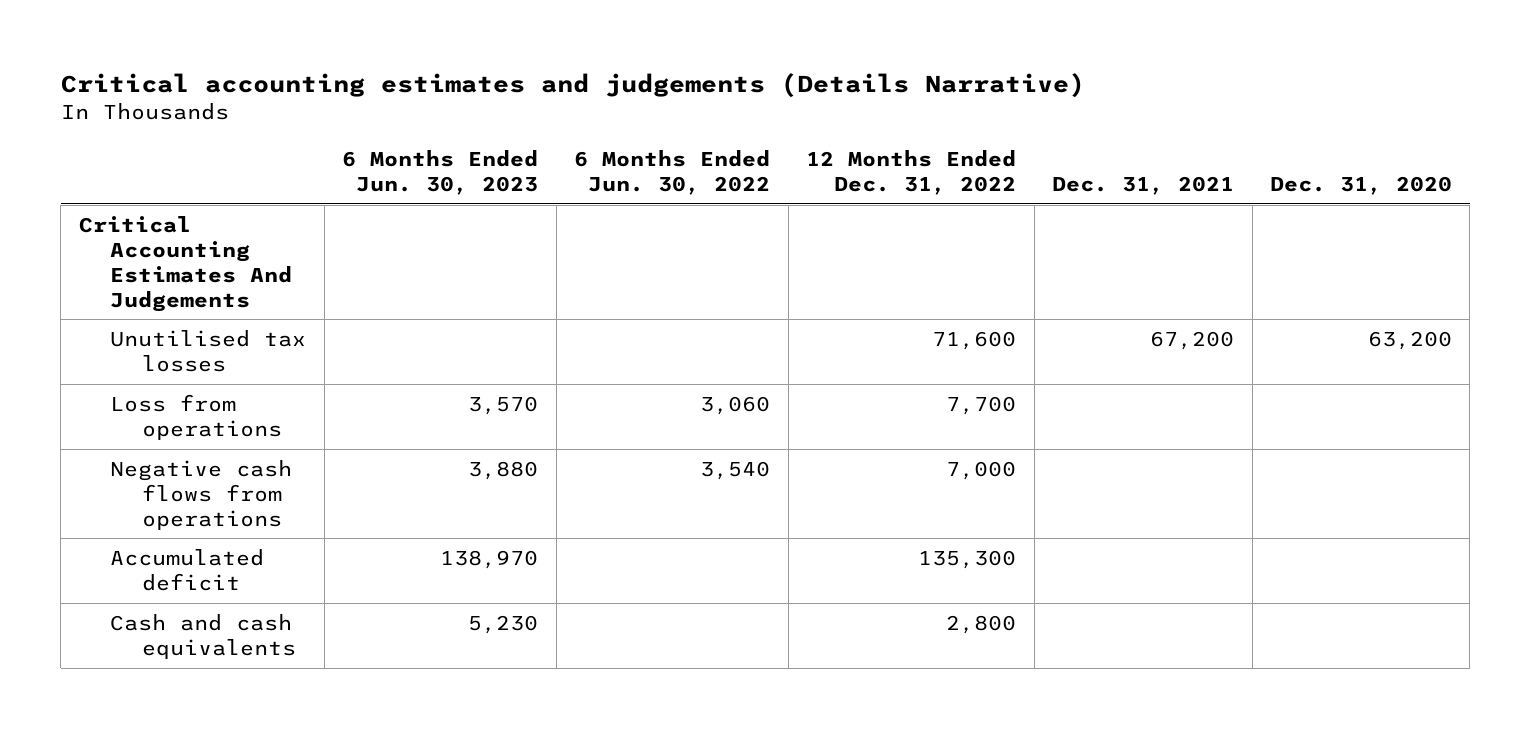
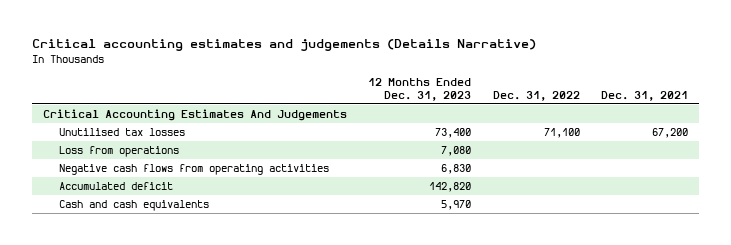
- | 6 Months Ended Jun. 30, 2023 | 6 Months Ended Jun. 30, 2022 | 12 Months Ended Dec. 31, 2022 | Dec. 31, 2021 | Dec. 31, 2020
+ | 12 Months Ended Dec. 31, 2023 | Dec. 31, 2022 | Dec. 31, 2021
- Negative cash flows from operations | 3,880 | 3,540 | 7,000 | |
+ Negative cash flows from operating activities | 6,830 | |

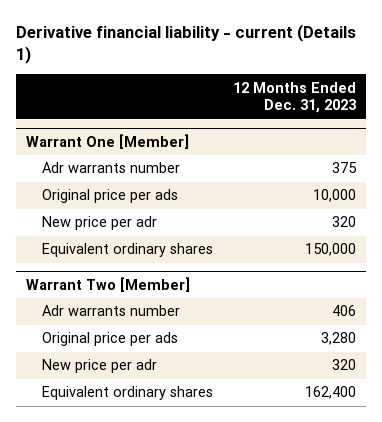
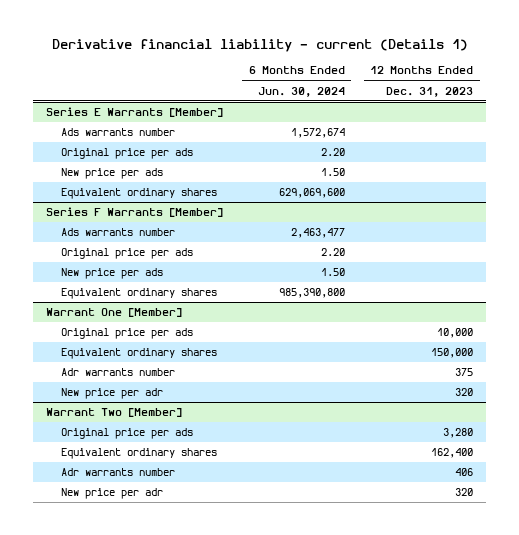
- | 12 Months Ended Dec. 31, 2023
+ | 6 Months Ended Jun. 30, 2024 | 12 Months Ended Dec. 31, 2023
+ Series E Warrants [Member]
+ Ads warrants number | 1,572,674 |
+ Original price per ads | 2.20 |
+ New price per ads | 1.50 |
+ Equivalent ordinary shares | 629,069,600 |
+ Series F Warrants [Member]
+ Ads warrants number | 2,463,477 |
+ Original price per ads | 2.20 |
+ New price per ads | 1.50 |
+ Equivalent ordinary shares | 985,390,800 |
@ Warrant One [Member]
moved down: Adr warrants number | | 375
moved down: New price per adr | | 320
@ Warrant Two [Member]
moved down: Adr warrants number | | 406
moved down: New price per adr | | 320

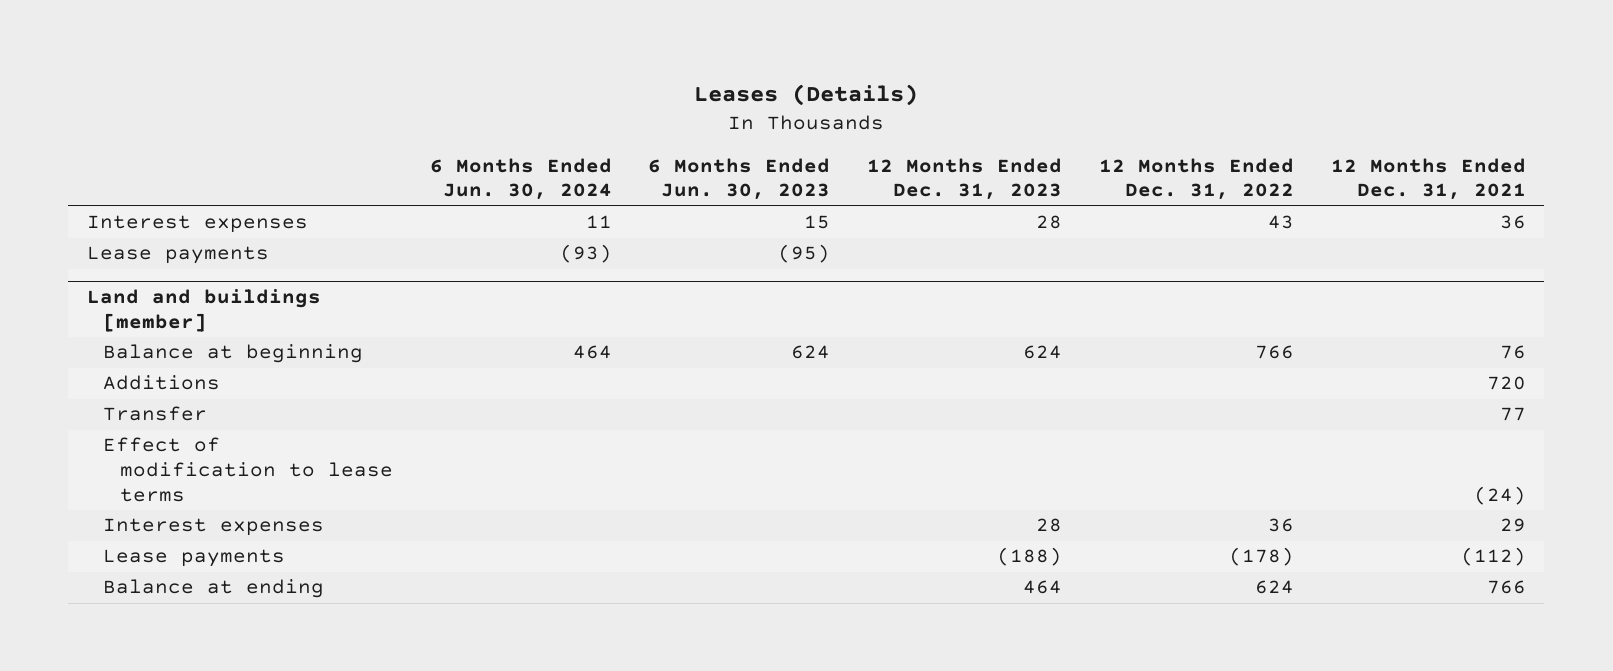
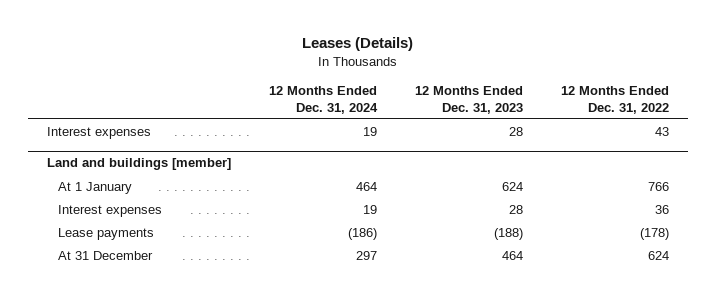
- | 6 Months Ended Jun. 30, 2024 | 6 Months Ended Jun. 30, 2023 | 12 Months Ended Dec. 31, 2023 | 12 Months Ended Dec. 31, 2022 | 12 Months Ended Dec. 31, 2021
+ | 12 Months Ended Dec. 31, 2024 | 12 Months Ended Dec. 31, 2023 | 12 Months Ended Dec. 31, 2022
- Lease payments | (93) | (95) | | |
@ Land and buildings [member]
- Balance at beginning | 464 | 624 | 624 | 766 | 76
- Additions | | | | | 720
- Transfer | | | | | 77
- Effect of modification to lease terms | | | | | (24)
+ At 1 January | 464 | 624 | 766
- Balance at ending | | | 464 | 624 | 766
+ At 31 December | 297 | 464 | 624

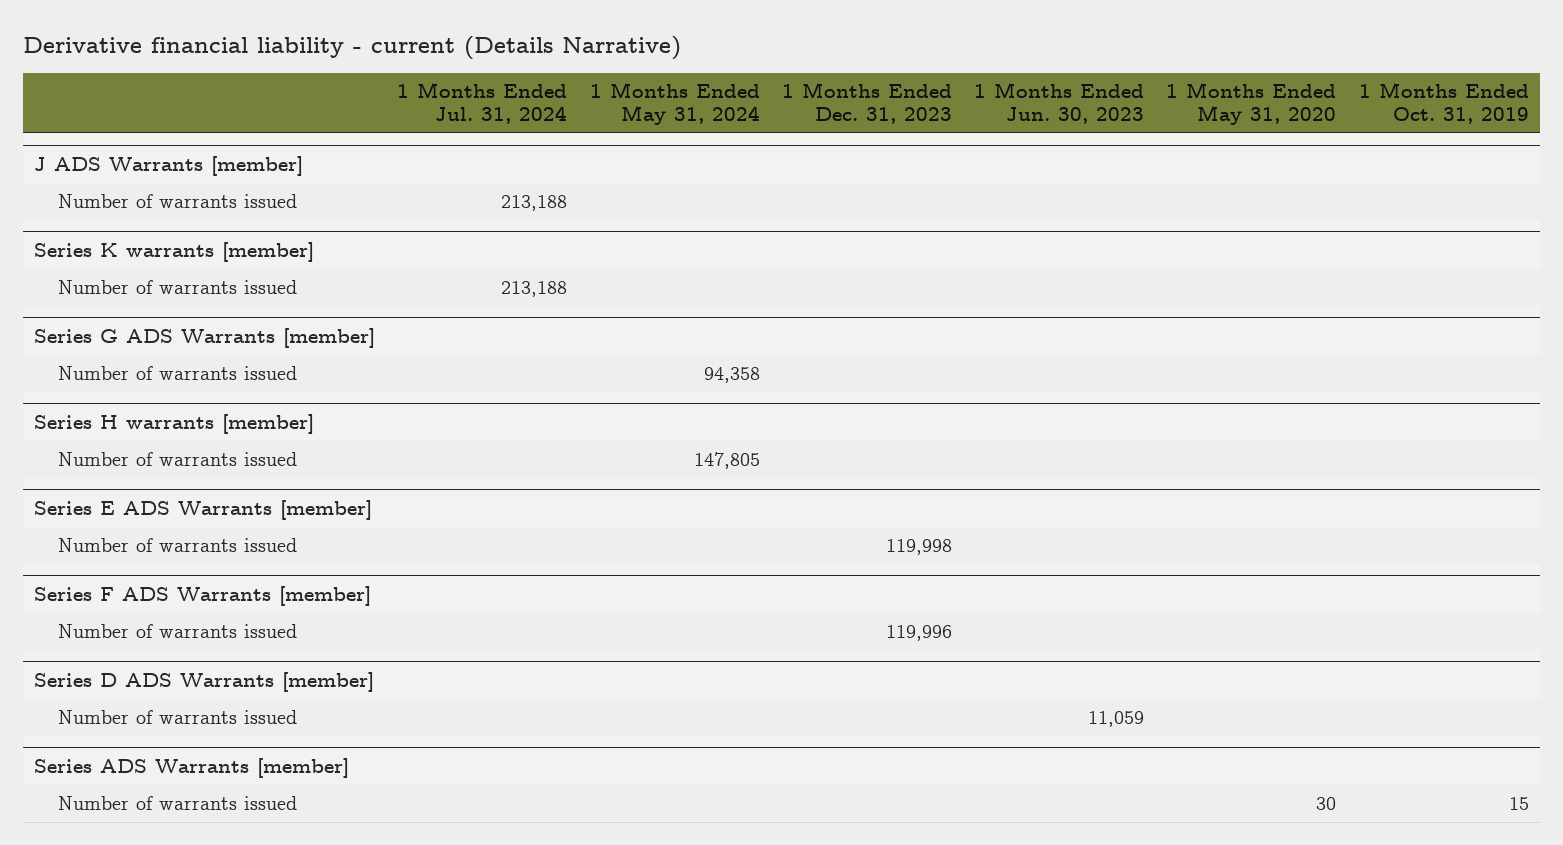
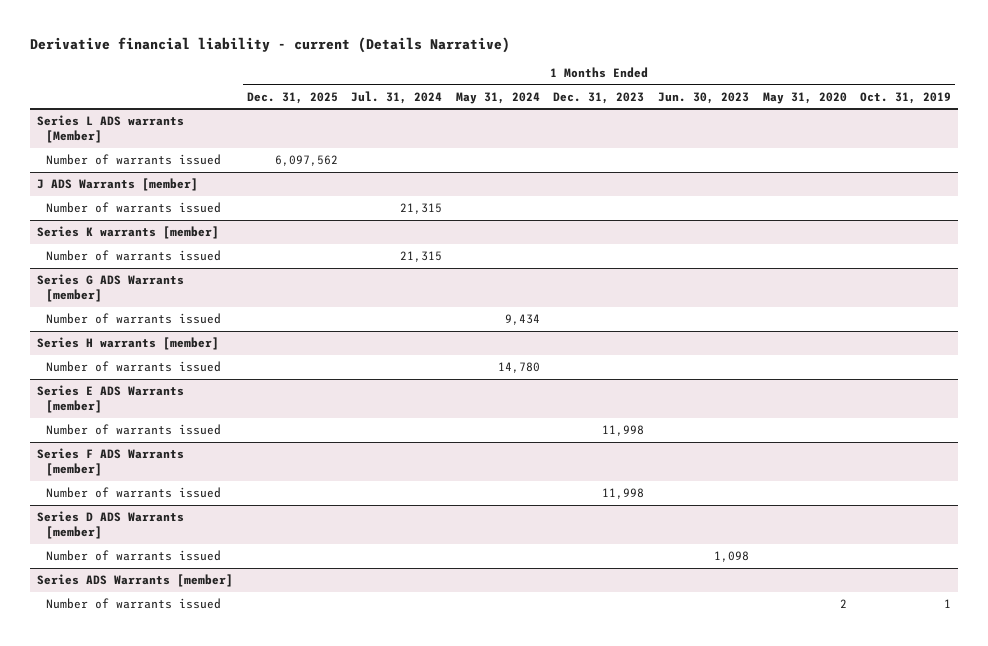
- | 1 Months Ended Jul. 31, 2024 | 1 Months Ended May 31, 2024 | 1 Months Ended Dec. 31, 2023 | 1 Months Ended Jun. 30, 2023 | 1 Months Ended May 31, 2020 | 1 Months Ended Oct. 31, 2019
+ | 1 Months Ended Dec. 31, 2025 | 1 Months Ended Jul. 31, 2024 | 1 Months Ended May 31, 2024 | 1 Months Ended Dec. 31, 2023 | 1 Months Ended Jun. 30, 2023 | 1 Months Ended May 31, 2020 | 1 Months Ended Oct. 31, 2019
+ Series L ADS warrants [Member]
+ Number of warrants issued | 6,097,562 | | | | | |
@ J ADS Warrants [member]
- Number of warrants issued | 213,188 | | | | |
+ Number of warrants issued | | 21,315 | | | | |
@ Series K warrants [member]
- Number of warrants issued | 213,188 | | | | |
+ Number of warrants issued | | 21,315 | | | | |
@ Series G ADS Warrants [member]
- Number of warrants issued | | 94,358 | | | |
+ Number of warrants issued | | | 9,434 | | | |
@ Series H warrants [member]
- Number of warrants issued | | 147,805 | | | |
+ Number of warrants issued | | | 14,780 | | | |
@ Series E ADS Warrants [member]
- Number of warrants issued | | | 119,998 | | |
+ Number of warrants issued | | | | 11,998 | | |
@ Series F ADS Warrants [member]
- Number of warrants issued | | | 119,996 | | |
+ Number of warrants issued | | | | 11,998 | | |
@ Series D ADS Warrants [member]
- Number of warrants issued | | | | 11,059 | |
+ Number of warrants issued | | | | | 1,098 | |
@ Series ADS Warrants [member]
- Number of warrants issued | | | | | 30 | 15
+ Number of warrants issued | | | | | | 2 | 1

